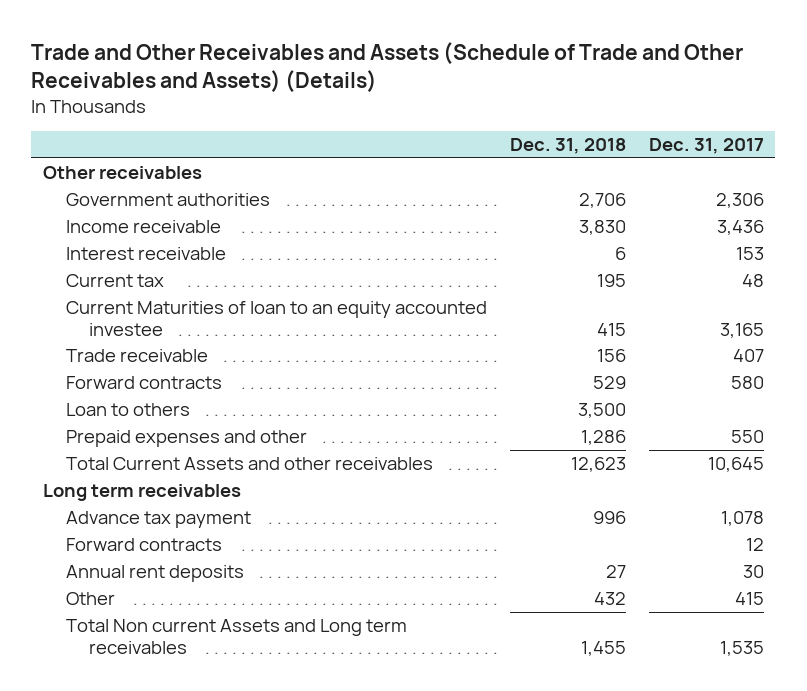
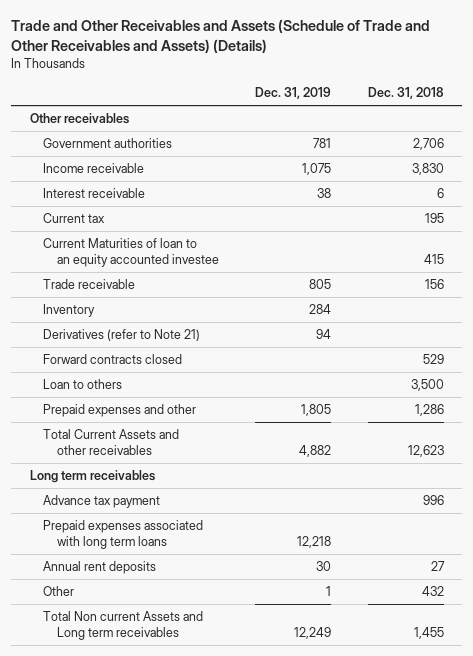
- | Dec. 31, 2018 | Dec. 31, 2017
+ | Dec. 31, 2019 | Dec. 31, 2018
- Forward contracts | 529 | 580
+ Inventory | 284 |
+ Derivatives (refer to Note 21) | 94 |
+ Forward contracts closed | | 529
- Forward contracts | | 12
+ Prepaid expenses associated with long term loans | 12,218 |

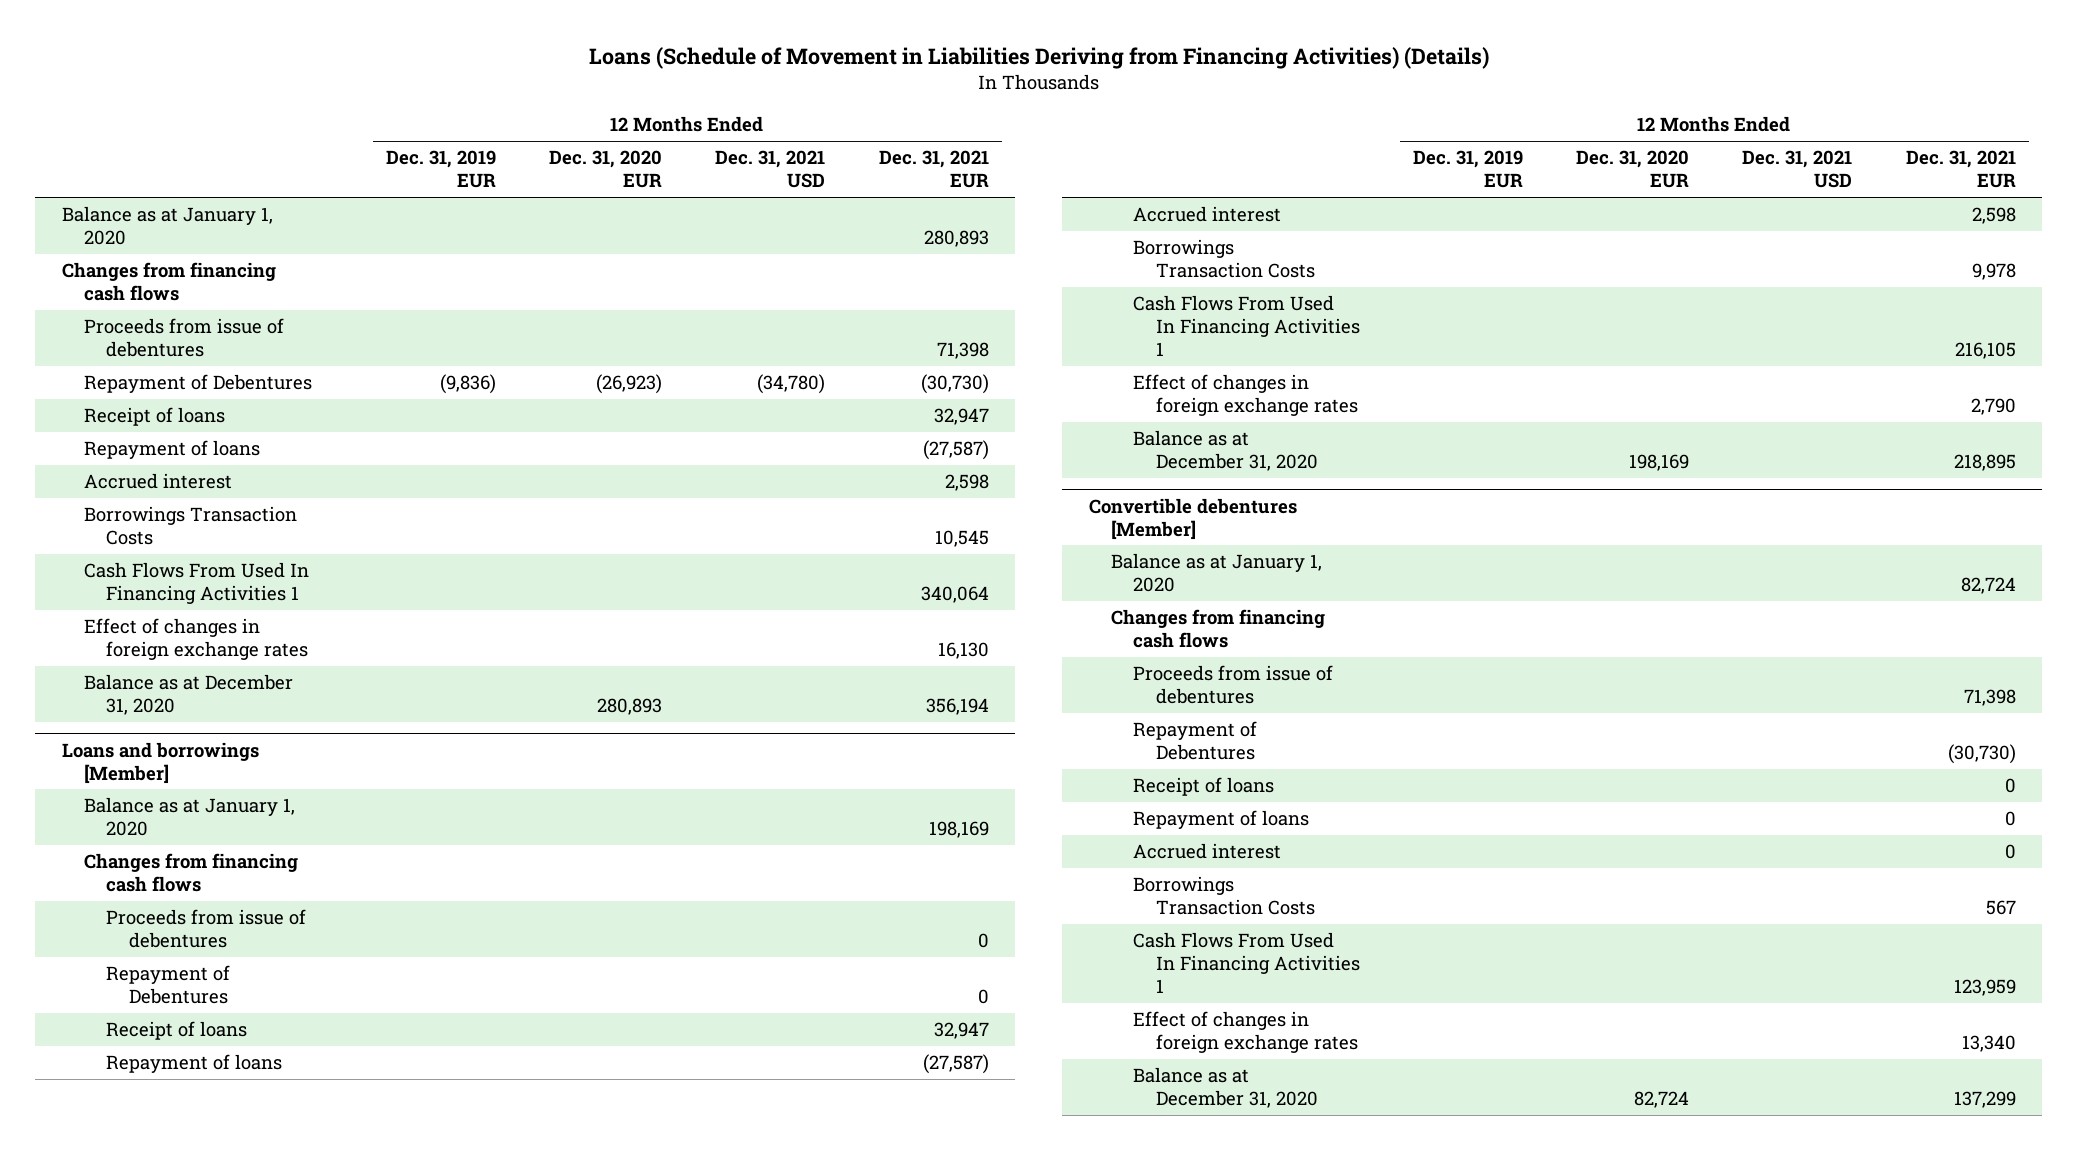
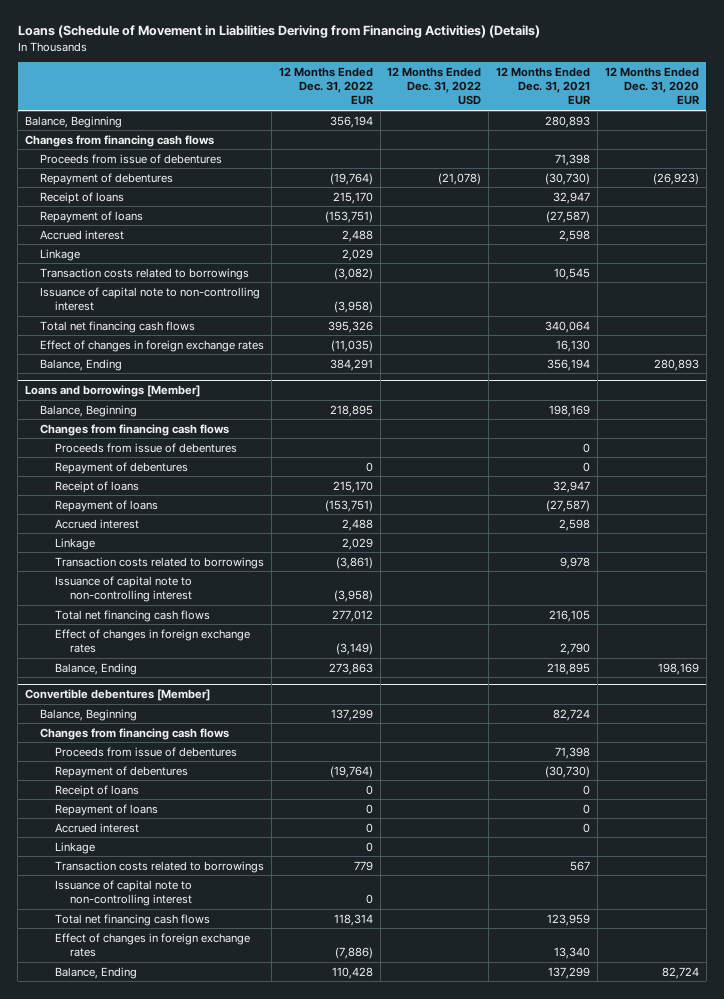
- | 12 Months Ended Dec. 31, 2019 EUR | 12 Months Ended Dec. 31, 2020 EUR | 12 Months Ended Dec. 31, 2021 USD | 12 Months Ended Dec. 31, 2021 EUR
+ | 12 Months Ended Dec. 31, 2022 EUR | 12 Months Ended Dec. 31, 2022 USD | 12 Months Ended Dec. 31, 2021 EUR | 12 Months Ended Dec. 31, 2020 EUR
- Balance as at January 1, 2020 | | | | 280,893
+ Balance, Beginning | 356,194 | | 280,893 |
- Repayment of Debentures | (9,836) | (26,923) | (34,780) | (30,730)
+ Repayment of debentures | (19,764) | (21,078) | (30,730) | (26,923)
- Borrowings Transaction Costs | | | | 10,545
- Cash Flows From Used In Financing Activities 1 | | | | 340,064
+ Linkage | 2,029 | | |
+ Transaction costs related to borrowings | (3,082) | | 10,545 |
+ Issuance of capital note to non-controlling interest | (3,958) | | |
+ Total net financing cash flows | 395,326 | | 340,064 |
- Balance as at December 31, 2020 | | 280,893 | | 356,194
+ Balance, Ending | 384,291 | | 356,194 | 280,893
@ Loans and borrowings [Member]
- Balance as at January 1, 2020 | | | | 198,169
+ Balance, Beginning | 218,895 | | 198,169 |
- Repayment of Debentures | | | | 0
+ Repayment of debentures | 0 | | 0 |
- Borrowings Transaction Costs | | | | 9,978
- Cash Flows From Used In Financing Activities 1 | | | | 216,105
+ Linkage | 2,029 | | |
+ Transaction costs related to borrowings | (3,861) | | 9,978 |
+ Issuance of capital note to non-controlling interest | (3,958) | | |
+ Total net financing cash flows | 277,012 | | 216,105 |
- Balance as at December 31, 2020 | | 198,169 | | 218,895
+ Balance, Ending | 273,863 | | 218,895 | 198,169
@ Convertible debentures [Member]
- Balance as at January 1, 2020 | | | | 82,724
+ Balance, Beginning | 137,299 | | 82,724 |
- Repayment of Debentures | | | | (30,730)
+ Repayment of debentures | (19,764) | | (30,730) |
- Borrowings Transaction Costs | | | | 567
- Cash Flows From Used In Financing Activities 1 | | | | 123,959
+ Linkage | 0 | | |
+ Transaction costs related to borrowings | 779 | | 567 |
+ Issuance of capital note to non-controlling interest | 0 | | |
+ Total net financing cash flows | 118,314 | | 123,959 |
- Balance as at December 31, 2020 | | 82,724 | | 137,299
+ Balance, Ending | 110,428 | | 137,299 | 82,724

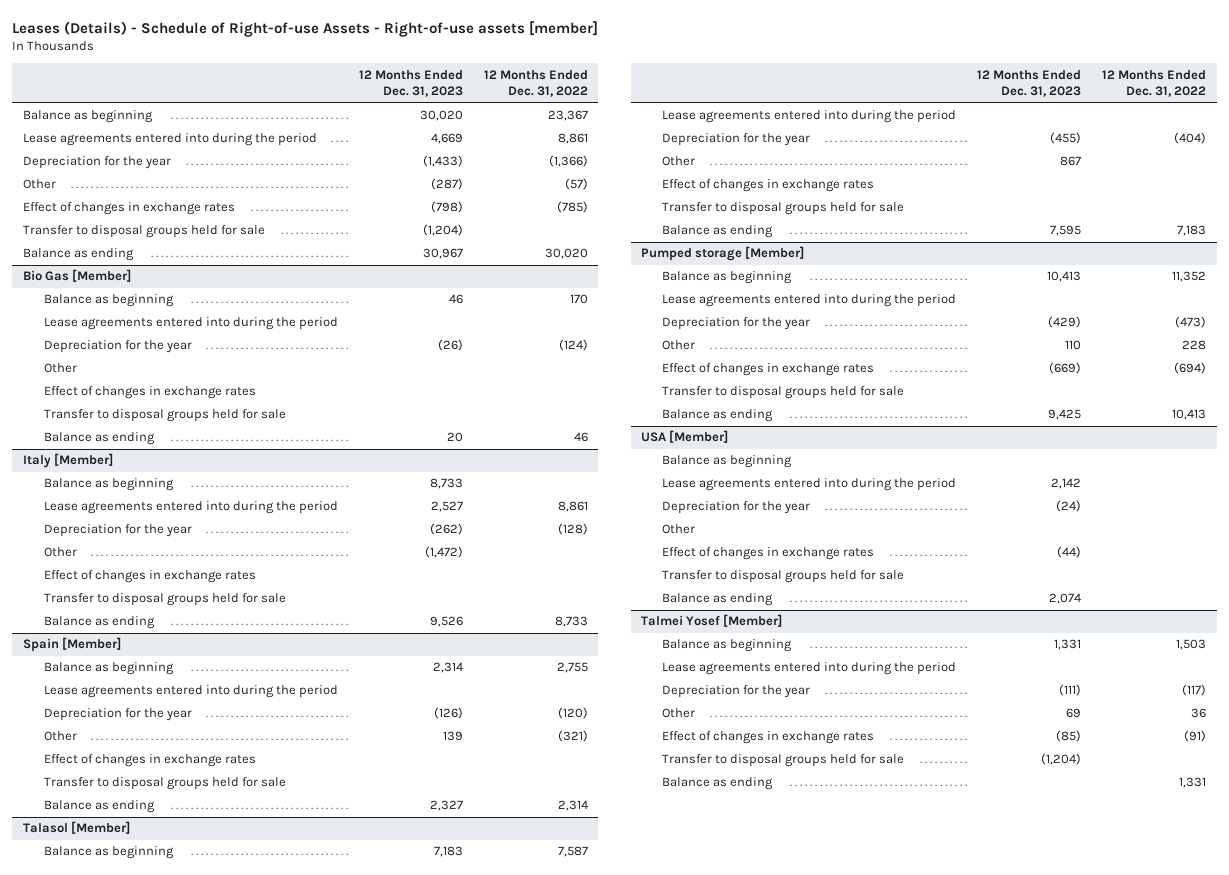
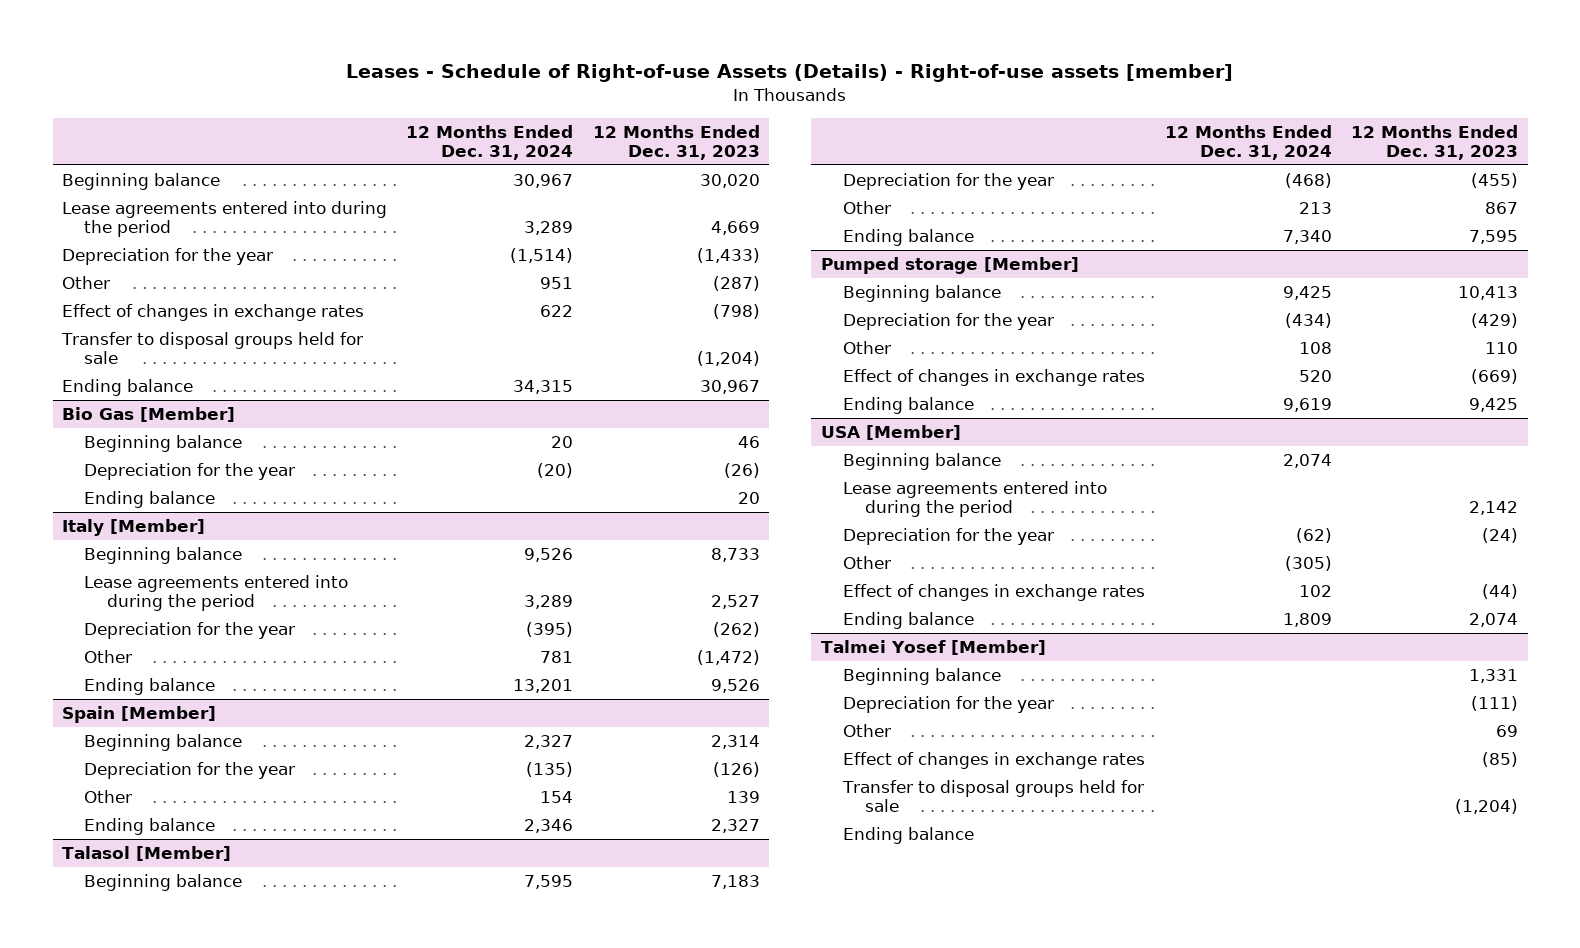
- Leases (Details) - Schedule of Right-of-use Assets - Right-of-use assets [member]
+ Leases - Schedule of Right-of-use Assets (Details) - Right-of-use assets [member]
- | 12 Months Ended Dec. 31, 2023 | 12 Months Ended Dec. 31, 2022
+ | 12 Months Ended Dec. 31, 2024 | 12 Months Ended Dec. 31, 2023
- Balance as beginning | 30,020 | 23,367
+ Beginning balance | 30,967 | 30,020
- Balance as ending | 30,967 | 30,020
+ Ending balance | 34,315 | 30,967
@ Bio Gas [Member]
- Balance as beginning | 46 | 170
- Lease agreements entered into during the period
+ Beginning balance | 20 | 46
- Other
- Effect of changes in exchange rates
- Transfer to disposal groups held for sale
- Balance as ending | 20 | 46
+ Ending balance | | 20
@ Italy [Member]
- Balance as beginning | 8,733 |
+ Beginning balance | 9,526 | 8,733
- Effect of changes in exchange rates
- Transfer to disposal groups held for sale
- Balance as ending | 9,526 | 8,733
+ Ending balance | 13,201 | 9,526
@ Spain [Member]
- Balance as beginning | 2,314 | 2,755
- Lease agreements entered into during the period
+ Beginning balance | 2,327 | 2,314
- Effect of changes in exchange rates
- Transfer to disposal groups held for sale
- Balance as ending | 2,327 | 2,314
+ Ending balance | 2,346 | 2,327
@ Talasol [Member]
- Balance as beginning | 7,183 | 7,587
- Lease agreements entered into during the period
+ Beginning balance | 7,595 | 7,183
- Effect of changes in exchange rates
- Transfer to disposal groups held for sale
- Balance as ending | 7,595 | 7,183
+ Ending balance | 7,340 | 7,595
@ Pumped storage [Member]
- Balance as beginning | 10,413 | 11,352
- Lease agreements entered into during the period
+ Beginning balance | 9,425 | 10,413
- Transfer to disposal groups held for sale
- Balance as ending | 9,425 | 10,413
+ Ending balance | 9,619 | 9,425
@ USA [Member]
- Balance as beginning
+ Beginning balance | 2,074 |
- Transfer to disposal groups held for sale
- Balance as ending | 2,074 |
+ Ending balance | 1,809 | 2,074
@ Talmei Yosef [Member]
- Balance as beginning | 1,331 | 1,503
- Lease agreements entered into during the period
+ Beginning balance | | 1,331
- Balance as ending | | 1,331
+ Ending balance

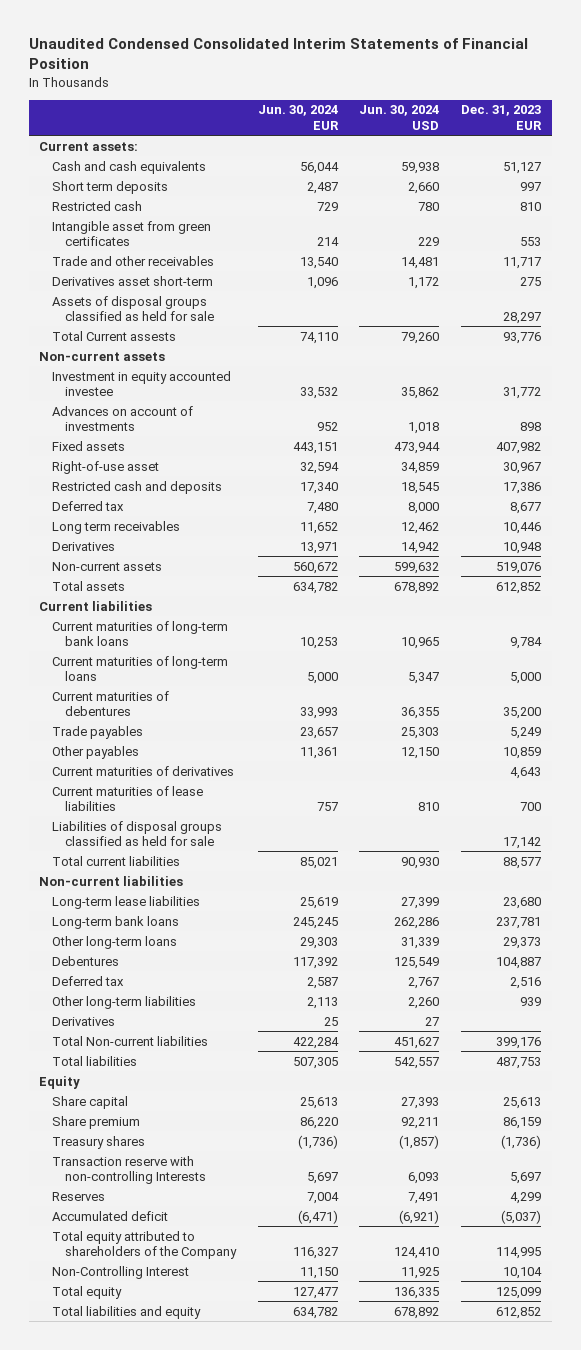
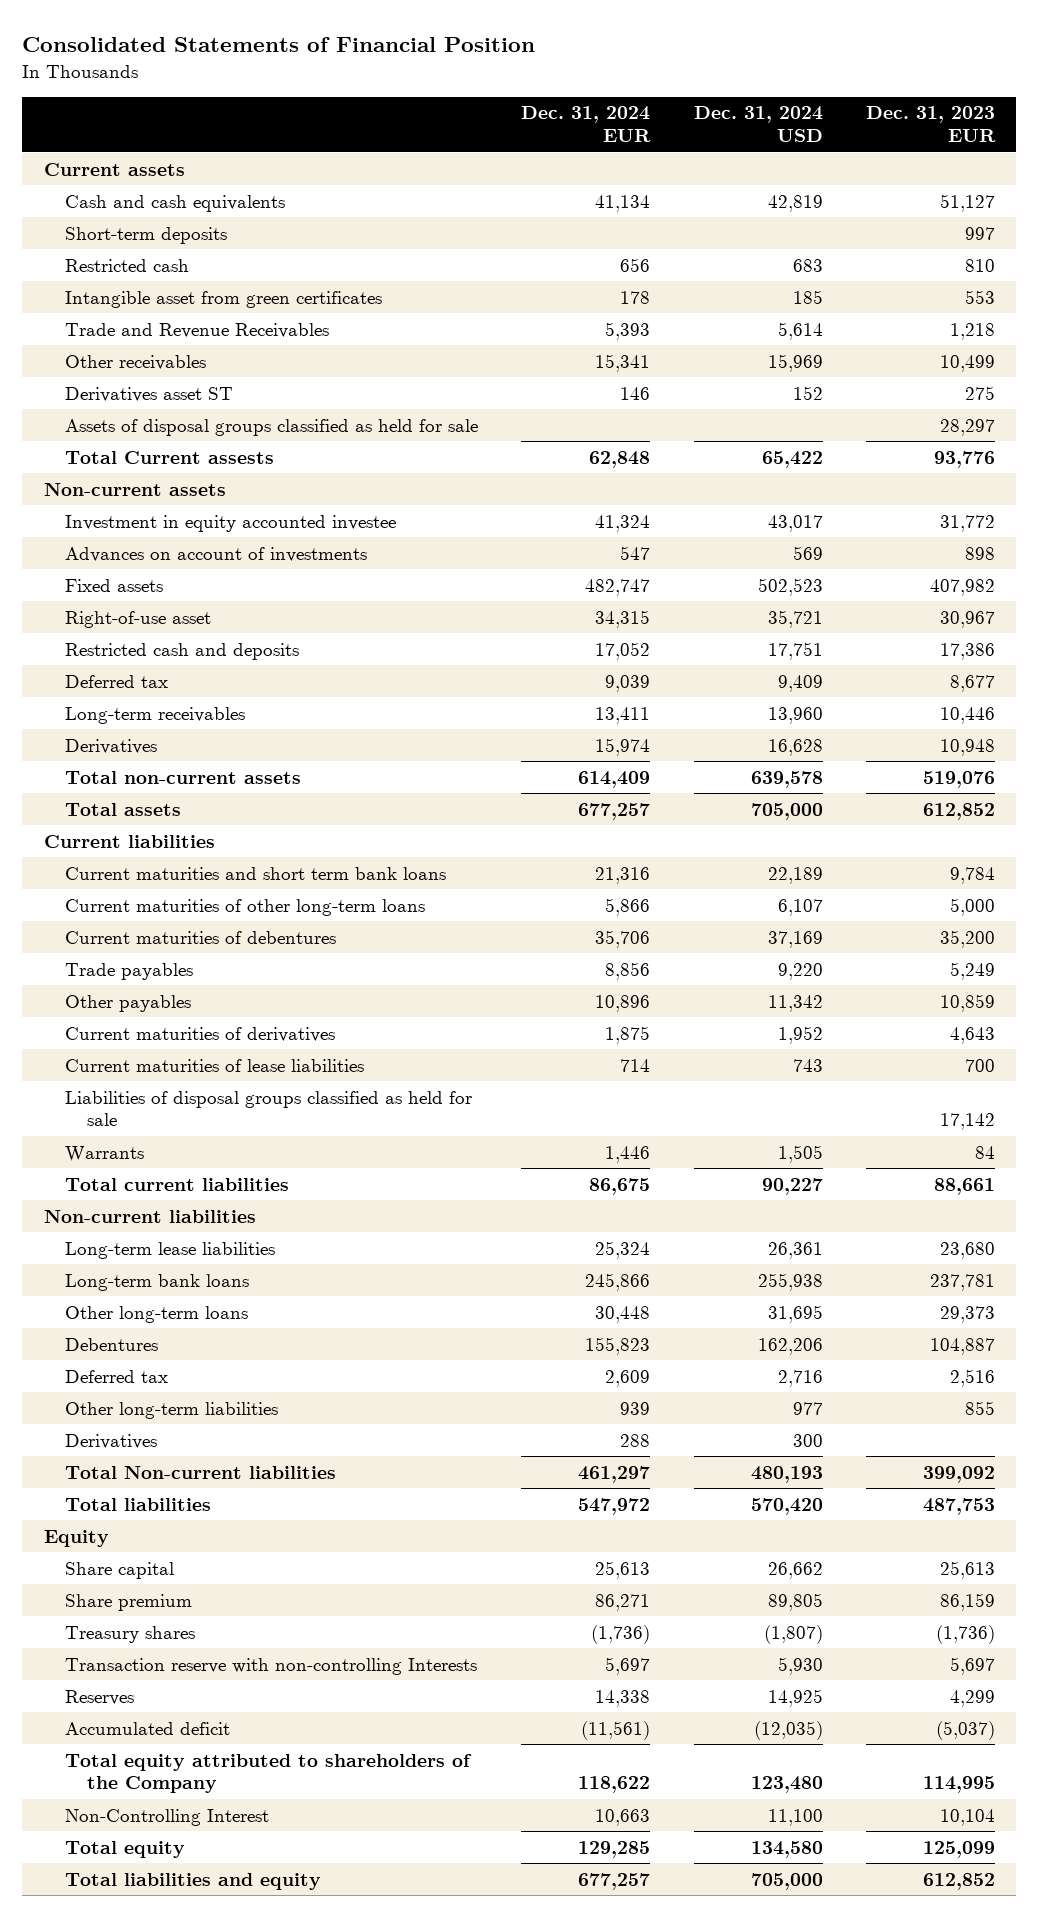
- Unaudited Condensed Consolidated Interim Statements of Financial Position
+ Consolidated Statements of Financial Position
- | Jun. 30, 2024 EUR | Jun. 30, 2024 USD | Dec. 31, 2023 EUR
+ | Dec. 31, 2024 EUR | Dec. 31, 2024 USD | Dec. 31, 2023 EUR
- Current assets:
+ Current assets
- Short term deposits | 2,487 | 2,660 | 997
+ Short-term deposits | | | 997
- Trade and other receivables | 13,540 | 14,481 | 11,717
- Derivatives asset short-term | 1,096 | 1,172 | 275
+ Trade and Revenue Receivables | 5,393 | 5,614 | 1,218
+ Other receivables | 15,341 | 15,969 | 10,499
+ Derivatives asset ST | 146 | 152 | 275
- Long term receivables | 11,652 | 12,462 | 10,446
+ Long-term receivables | 13,411 | 13,960 | 10,446
- Non-current assets | 560,672 | 599,632 | 519,076
+ Total non-current assets | 614,409 | 639,578 | 519,076
- Current maturities of long-term bank loans | 10,253 | 10,965 | 9,784
- Current maturities of long-term loans | 5,000 | 5,347 | 5,000
+ Current maturities and short term bank loans | 21,316 | 22,189 | 9,784
+ Current maturities of other long-term loans | 5,866 | 6,107 | 5,000
- Total current liabilities | 85,021 | 90,930 | 88,577
+ Warrants | 1,446 | 1,505 | 84
+ Total current liabilities | 86,675 | 90,227 | 88,661
- Other long-term liabilities | 2,113 | 2,260 | 939
+ Other long-term liabilities | 939 | 977 | 855
- Total Non-current liabilities | 422,284 | 451,627 | 399,176
+ Total Non-current liabilities | 461,297 | 480,193 | 399,092

